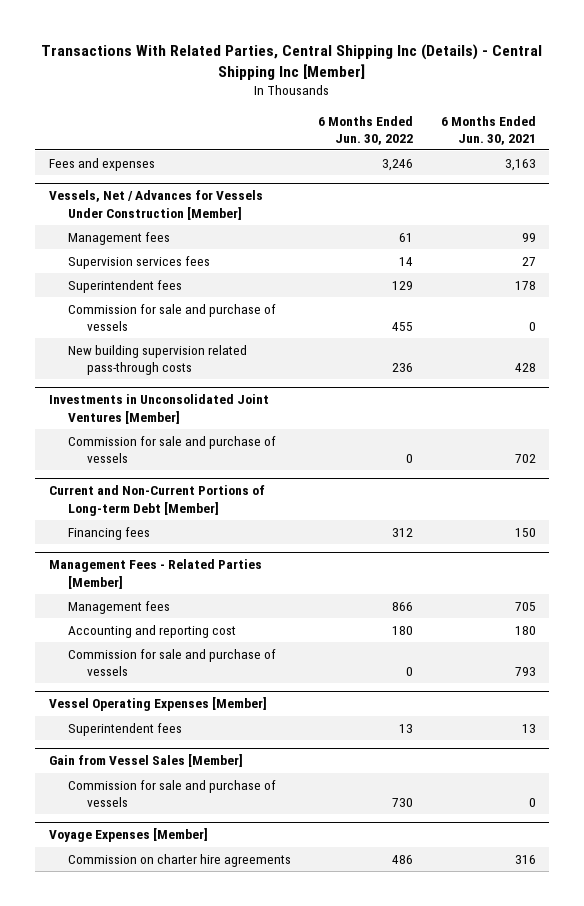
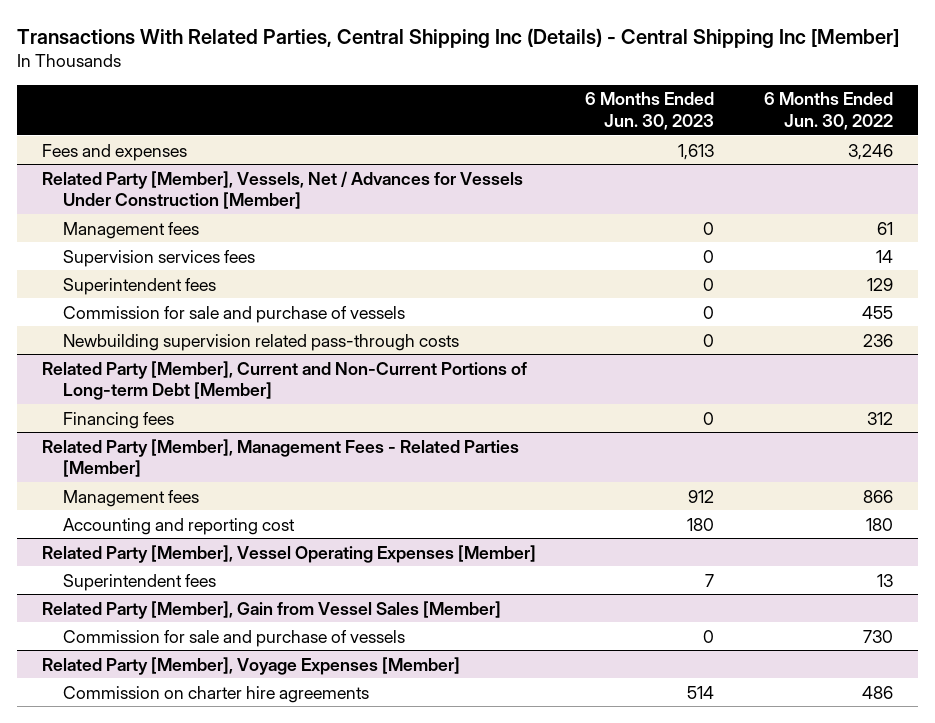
- | 6 Months Ended Jun. 30, 2022 | 6 Months Ended Jun. 30, 2021
+ | 6 Months Ended Jun. 30, 2023 | 6 Months Ended Jun. 30, 2022
- Vessels, Net / Advances for Vessels Under Construction [Member]
+ Related Party [Member], Vessels, Net / Advances for Vessels Under Construction [Member]
- New building supervision related pass-through costs | 236 | 428
- Investments in Unconsolidated Joint Ventures [Member]
- Commission for sale and purchase of vessels | 0 | 702
- Current and Non-Current Portions of Long-term Debt [Member]
+ Newbuilding supervision related pass-through costs | 0 | 236
+ Related Party [Member], Current and Non-Current Portions of Long-term Debt [Member]
- Management Fees - Related Parties [Member]
+ Related Party [Member], Management Fees - Related Parties [Member]
- Commission for sale and purchase of vessels | 0 | 793
- Vessel Operating Expenses [Member]
+ Related Party [Member], Vessel Operating Expenses [Member]
- Gain from Vessel Sales [Member]
+ Related Party [Member], Gain from Vessel Sales [Member]
- Voyage Expenses [Member]
+ Related Party [Member], Voyage Expenses [Member]

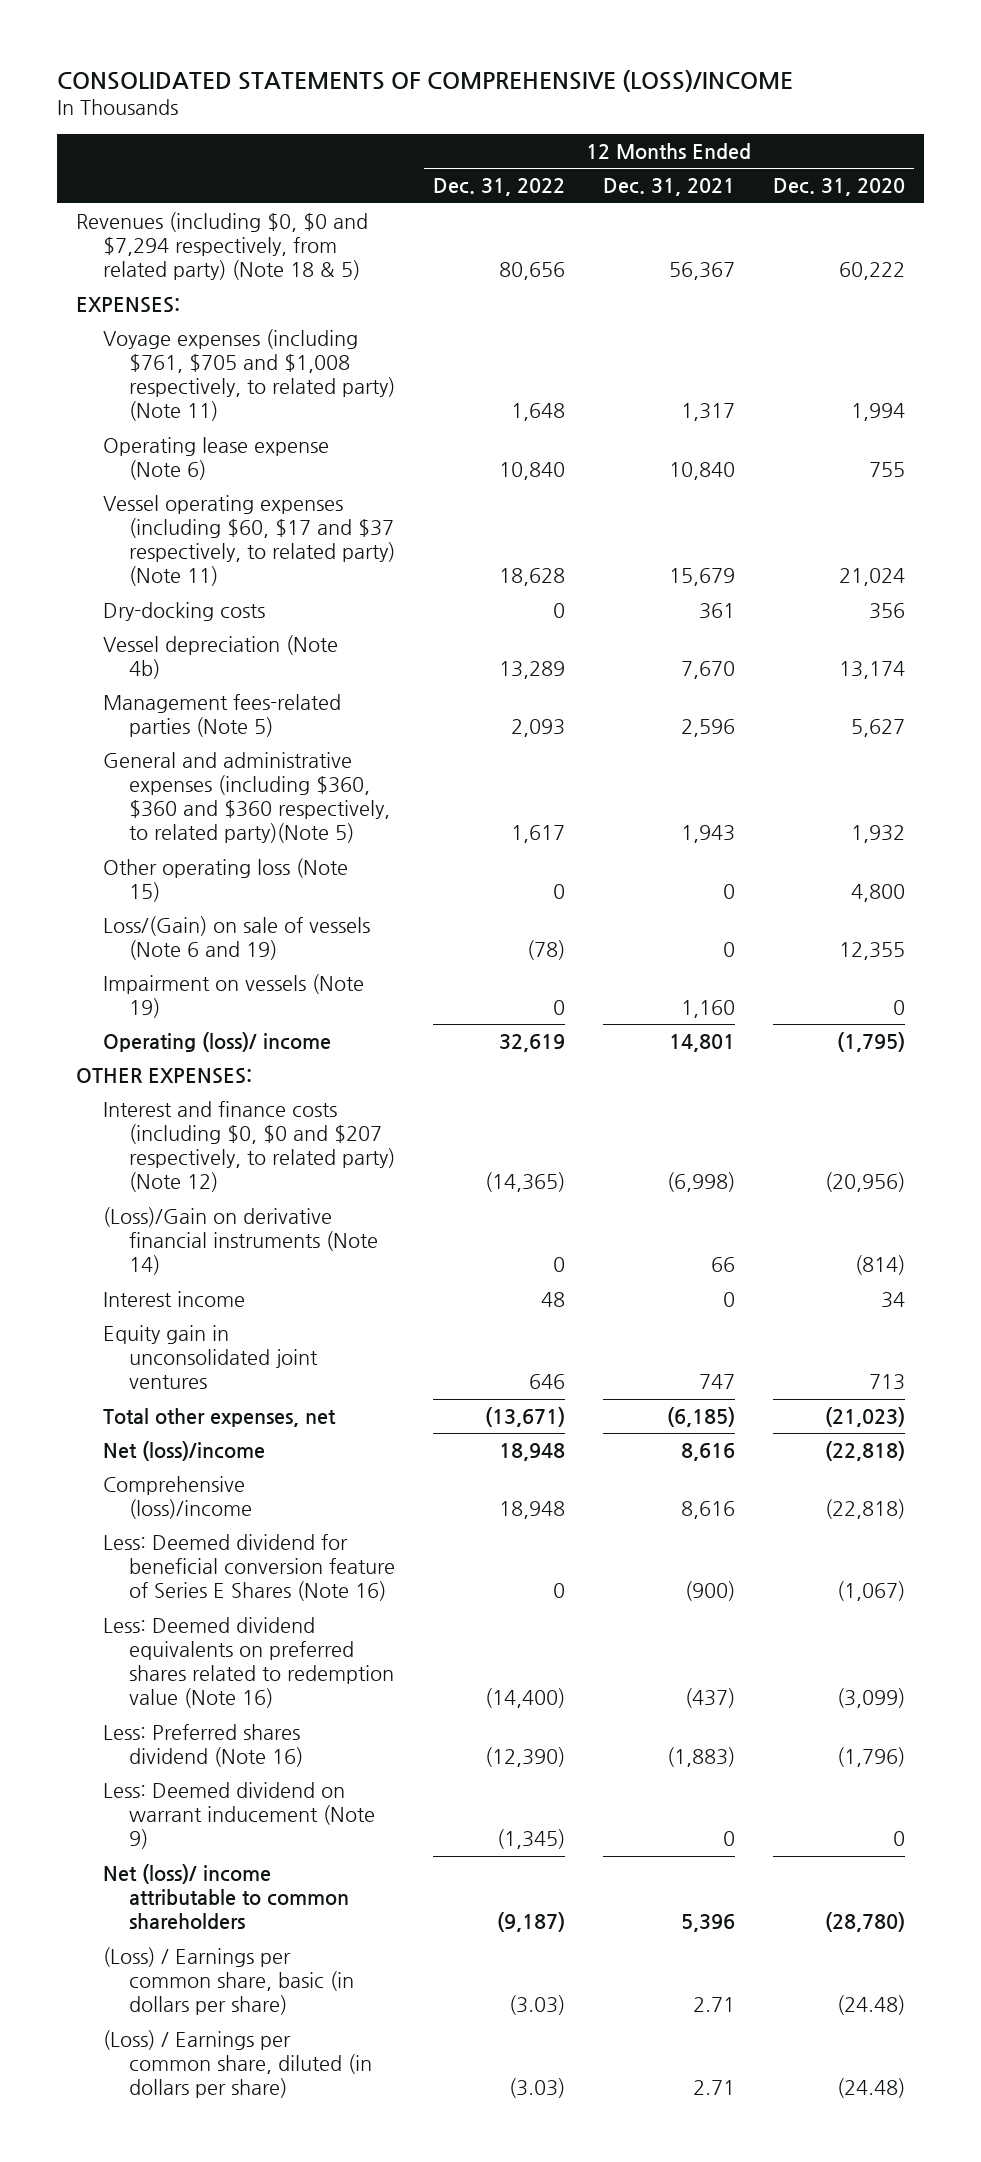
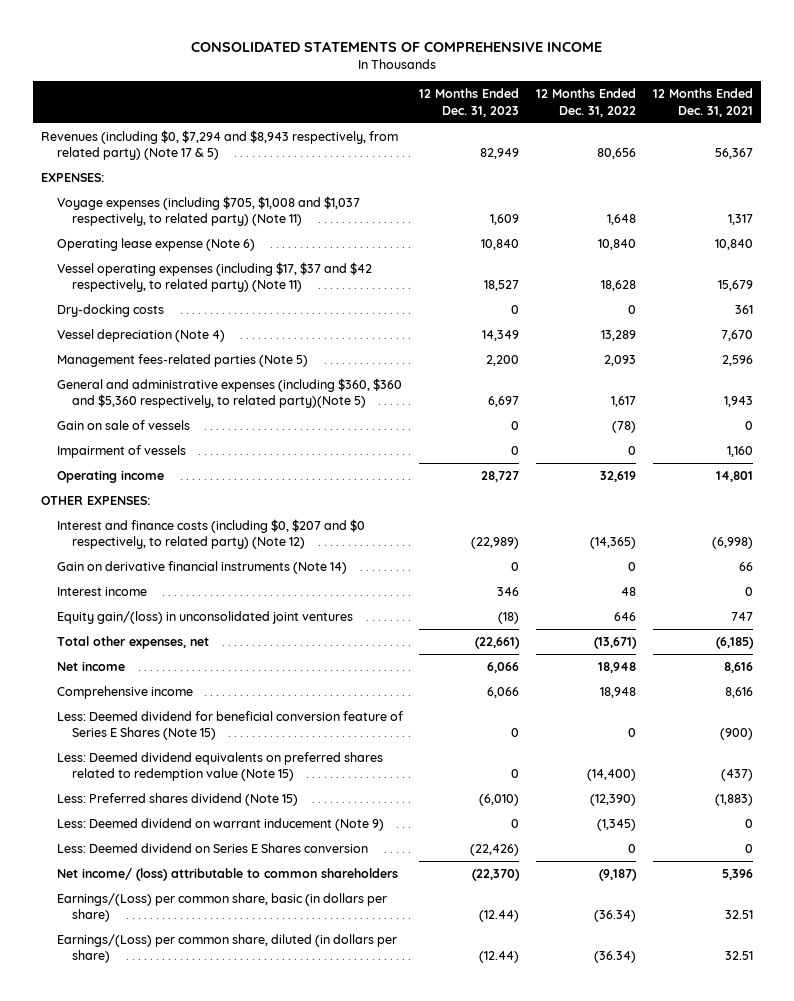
- CONSOLIDATED STATEMENTS OF COMPREHENSIVE (LOSS)/INCOME
+ CONSOLIDATED STATEMENTS OF COMPREHENSIVE INCOME
- | 12 Months Ended Dec. 31, 2022 | 12 Months Ended Dec. 31, 2021 | 12 Months Ended Dec. 31, 2020
+ | 12 Months Ended Dec. 31, 2023 | 12 Months Ended Dec. 31, 2022 | 12 Months Ended Dec. 31, 2021
- Revenues (including $0, $0 and $7,294 respectively, from related party) (Note 18 & 5) | 80,656 | 56,367 | 60,222
+ Revenues (including $0, $7,294 and $8,943 respectively, from related party) (Note 17 & 5) | 82,949 | 80,656 | 56,367
- Voyage expenses (including $761, $705 and $1,008 respectively, to related party) (Note 11) | 1,648 | 1,317 | 1,994
+ Voyage expenses (including $705, $1,008 and $1,037 respectively, to related party) (Note 11) | 1,609 | 1,648 | 1,317
- Vessel operating expenses (including $60, $17 and $37 respectively, to related party) (Note 11) | 18,628 | 15,679 | 21,024
+ Vessel operating expenses (including $17, $37 and $42 respectively, to related party) (Note 11) | 18,527 | 18,628 | 15,679
- Vessel depreciation (Note 4b) | 13,289 | 7,670 | 13,174
+ Vessel depreciation (Note 4) | 14,349 | 13,289 | 7,670
- General and administrative expenses (including $360, $360 and $360 respectively, to related party)(Note 5) | 1,617 | 1,943 | 1,932
- Other operating loss (Note 15) | 0 | 0 | 4,800
- Loss/(Gain) on sale of vessels (Note 6 and 19) | (78) | 0 | 12,355
- Impairment on vessels (Note 19) | 0 | 1,160 | 0
- Operating (loss)/ income | 32,619 | 14,801 | (1,795)
+ General and administrative expenses (including $360, $360 and $5,360 respectively, to related party)(Note 5) | 6,697 | 1,617 | 1,943
+ Gain on sale of vessels | 0 | (78) | 0
+ Impairment of vessels | 0 | 0 | 1,160
+ Operating income | 28,727 | 32,619 | 14,801
- Interest and finance costs (including $0, $0 and $207 respectively, to related party) (Note 12) | (14,365) | (6,998) | (20,956)
- (Loss)/Gain on derivative financial instruments (Note 14) | 0 | 66 | (814)
+ Interest and finance costs (including $0, $207 and $0 respectively, to related party) (Note 12) | (22,989) | (14,365) | (6,998)
+ Gain on derivative financial instruments (Note 14) | 0 | 0 | 66
- Equity gain in unconsolidated joint ventures | 646 | 747 | 713
+ Equity gain/(loss) in unconsolidated joint ventures | (18) | 646 | 747
- Net (loss)/income | 18,948 | 8,616 | (22,818)
- Comprehensive (loss)/income | 18,948 | 8,616 | (22,818)
- Less: Deemed dividend for beneficial conversion feature of Series E Shares (Note 16) | 0 | (900) | (1,067)
- Less: Deemed dividend equivalents on preferred shares related to redemption value (Note 16) | (14,400) | (437) | (3,099)
- Less: Preferred shares dividend (Note 16) | (12,390) | (1,883) | (1,796)
+ Net income | 6,066 | 18,948 | 8,616
+ Comprehensive income | 6,066 | 18,948 | 8,616
+ Less: Deemed dividend for beneficial conversion feature of Series E Shares (Note 15) | 0 | 0 | (900)
+ Less: Deemed dividend equivalents on preferred shares related to redemption value (Note 15) | 0 | (14,400) | (437)
+ Less: Preferred shares dividend (Note 15) | (6,010) | (12,390) | (1,883)
- Net (loss)/ income attributable to common shareholders | (9,187) | 5,396 | (28,780)
- (Loss) / Earnings per common share, basic (in dollars per share) | (3.03) | 2.71 | (24.48)
- (Loss) / Earnings per common share, diluted (in dollars per share) | (3.03) | 2.71 | (24.48)
+ Less: Deemed dividend on Series E Shares conversion | (22,426) | 0 | 0
+ Net income/ (loss) attributable to common shareholders | (22,370) | (9,187) | 5,396
+ Earnings/(Loss) per common share, basic (in dollars per share) | (12.44) | (36.34) | 32.51
+ Earnings/(Loss) per common share, diluted (in dollars per share) | (12.44) | (36.34) | 32.51

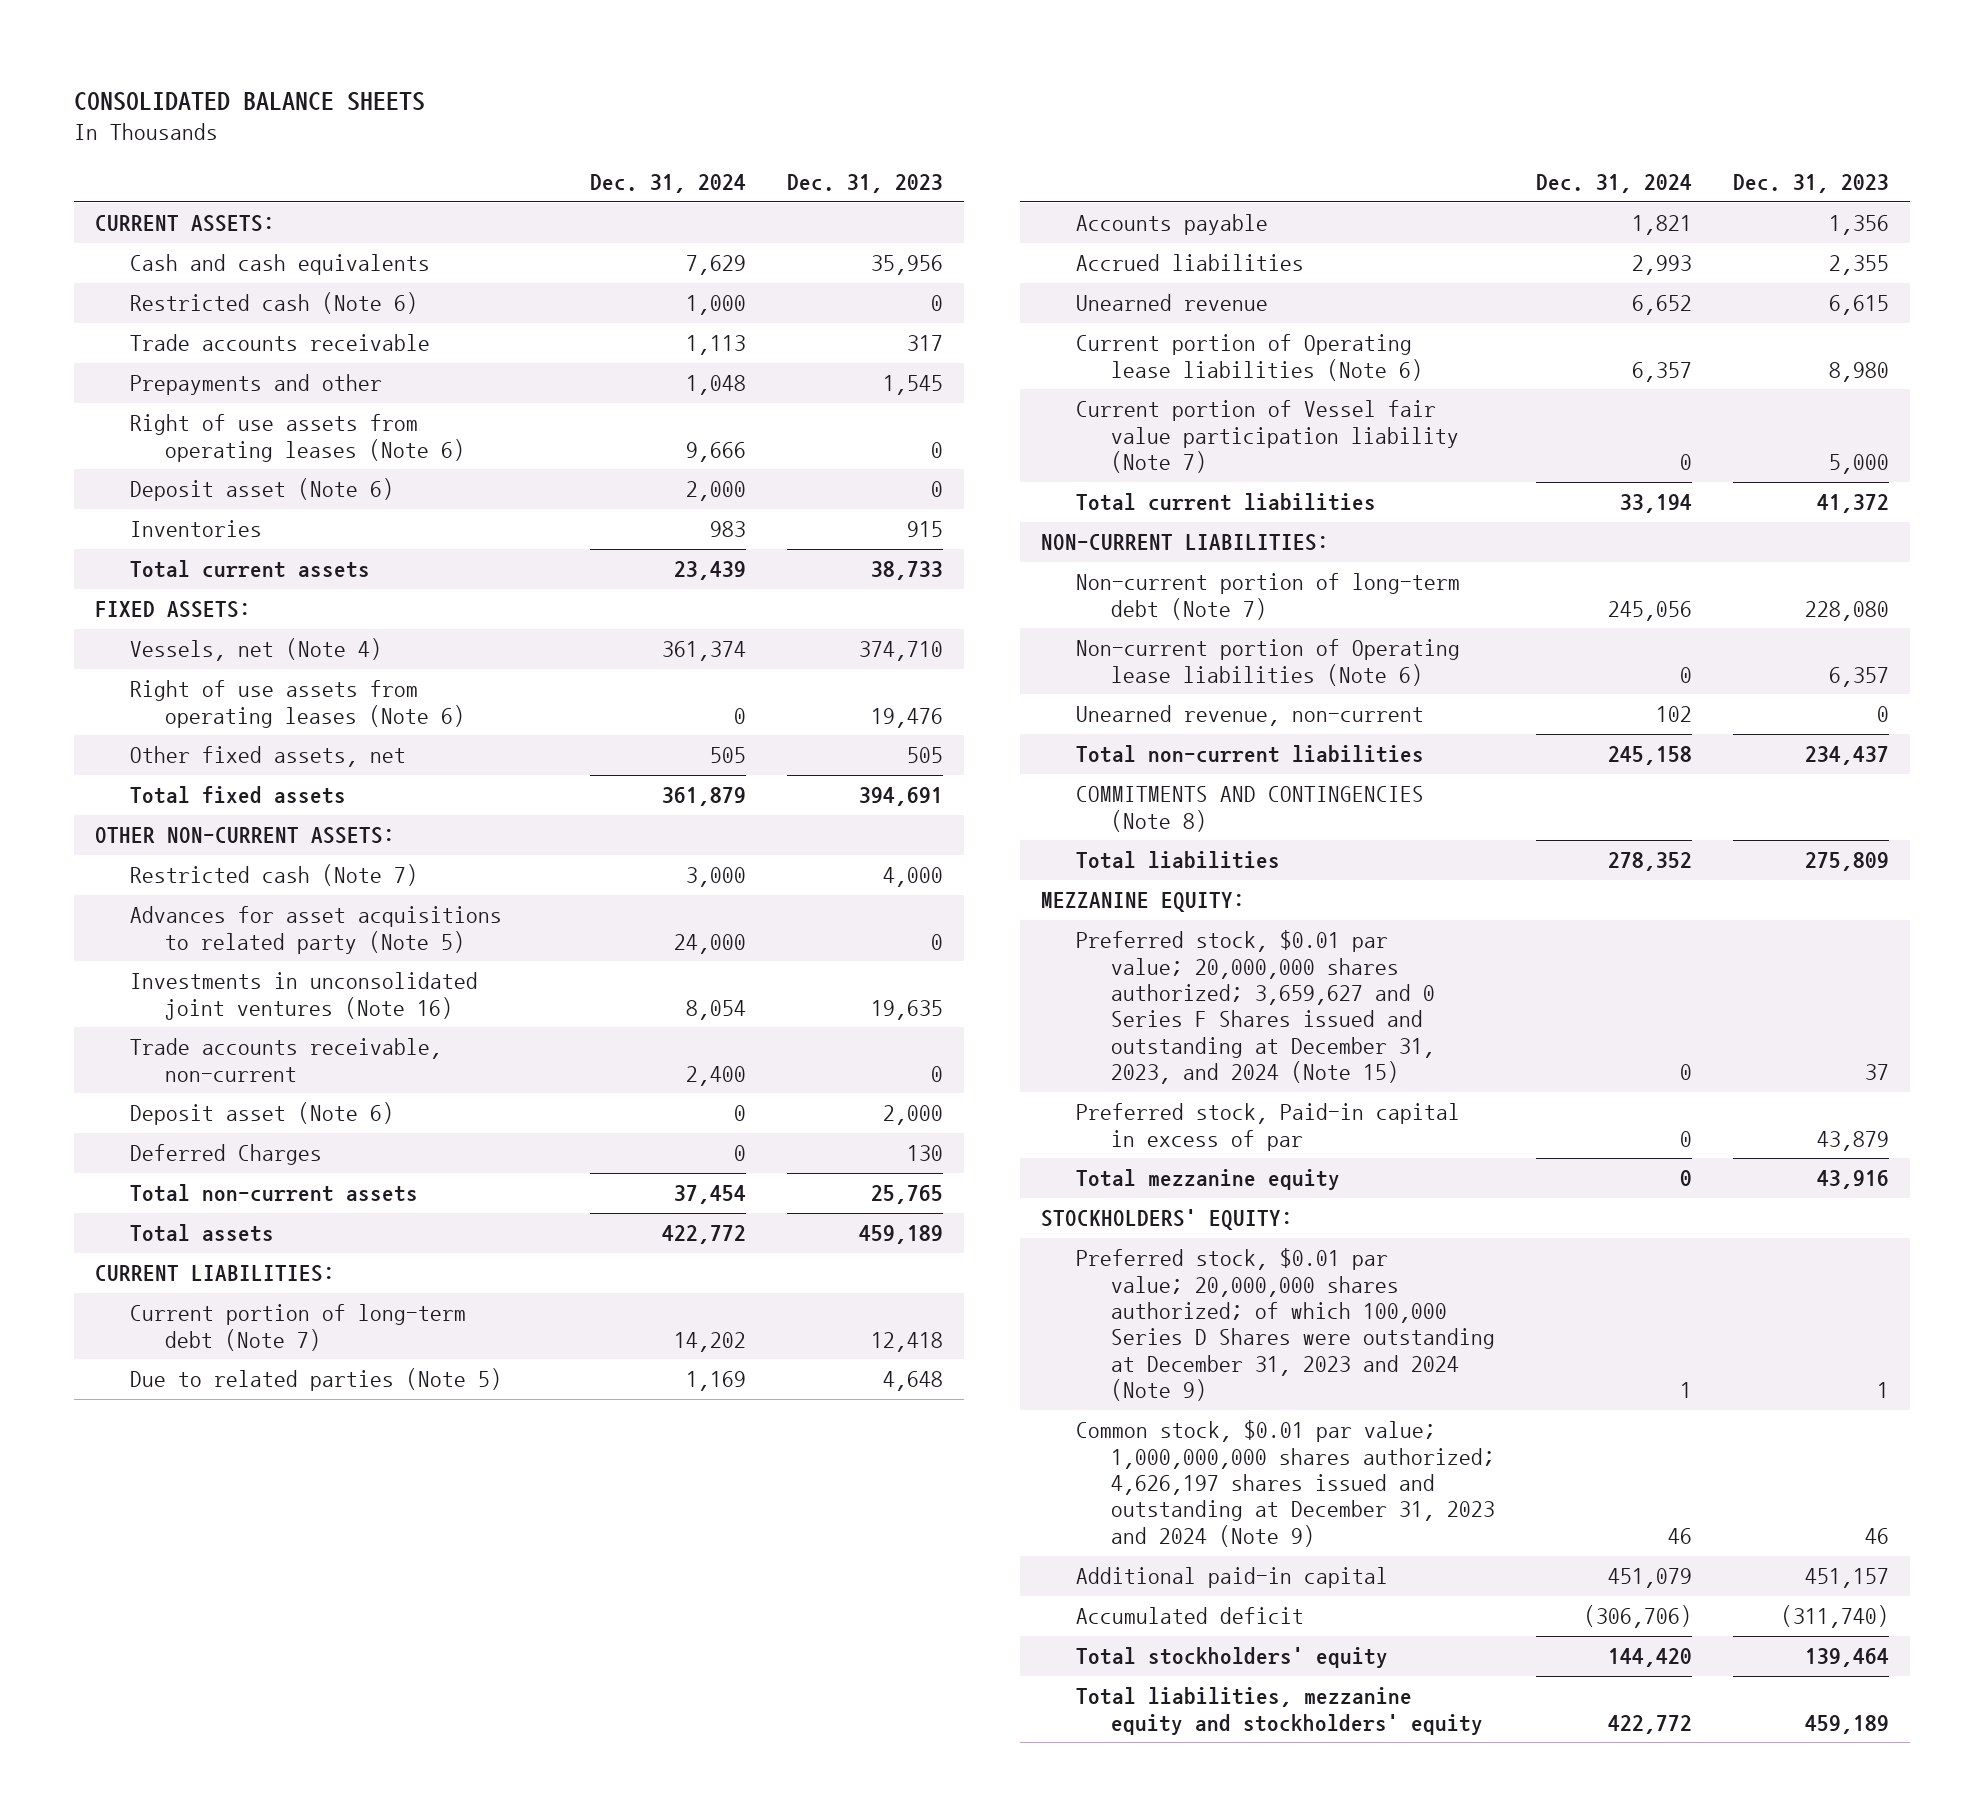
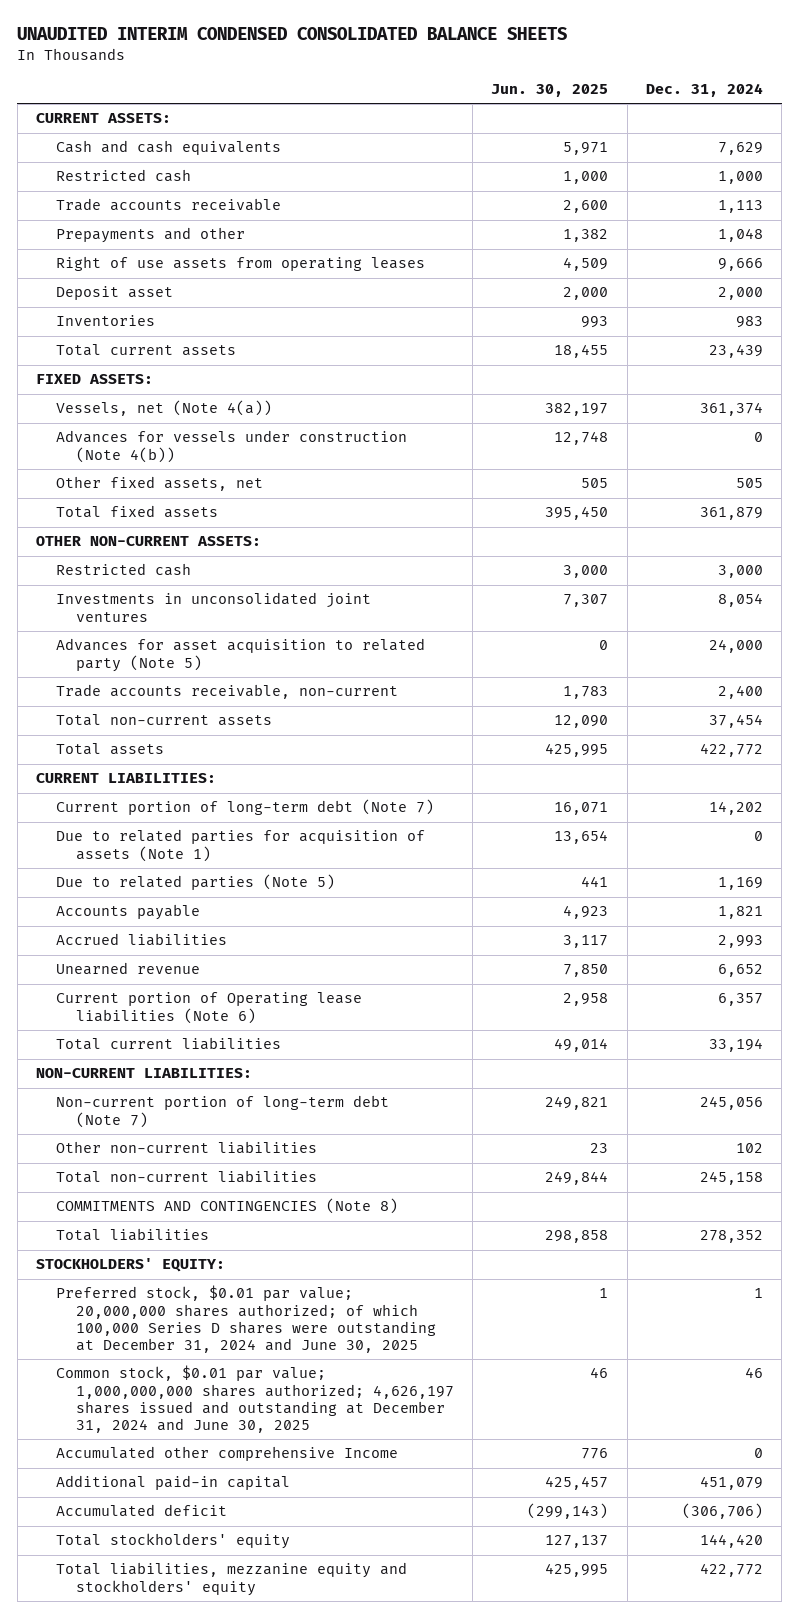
- CONSOLIDATED BALANCE SHEETS
+ UNAUDITED INTERIM CONDENSED CONSOLIDATED BALANCE SHEETS
- | Dec. 31, 2024 | Dec. 31, 2023
+ | Jun. 30, 2025 | Dec. 31, 2024
- Restricted cash (Note 6) | 1,000 | 0
+ Restricted cash | 1,000 | 1,000
- Right of use assets from operating leases (Note 6) | 9,666 | 0
- Deposit asset (Note 6) | 2,000 | 0
+ Right of use assets from operating leases | 4,509 | 9,666
+ Deposit asset | 2,000 | 2,000
- Vessels, net (Note 4) | 361,374 | 374,710
- Right of use assets from operating leases (Note 6) | 0 | 19,476
+ Vessels, net (Note 4(a)) | 382,197 | 361,374
+ Advances for vessels under construction (Note 4(b)) | 12,748 | 0
- Restricted cash (Note 7) | 3,000 | 4,000
- Advances for asset acquisitions to related party (Note 5) | 24,000 | 0
- Investments in unconsolidated joint ventures (Note 16) | 8,054 | 19,635
+ Restricted cash | 3,000 | 3,000
+ Investments in unconsolidated joint ventures | 7,307 | 8,054
+ Advances for asset acquisition to related party (Note 5) | 0 | 24,000
- Deposit asset (Note 6) | 0 | 2,000
- Deferred Charges | 0 | 130
+ Due to related parties for acquisition of assets (Note 1) | 13,654 | 0
- Current portion of Vessel fair value participation liability (Note 7) | 0 | 5,000
- Non-current portion of Operating lease liabilities (Note 6) | 0 | 6,357
- Unearned revenue, non-current | 102 | 0
+ Other non-current liabilities | 23 | 102
- MEZZANINE EQUITY:
- Preferred stock, $0.01 par value; 20,000,000 shares authorized; 3,659,627 and 0 Series F Shares issued and outstanding at December 31, 2023, and 2024 (Note 15) | 0 | 37
- Preferred stock, Paid-in capital in excess of par | 0 | 43,879
- Total mezzanine equity | 0 | 43,916
- Preferred stock, $0.01 par value; 20,000,000 shares authorized; of which 100,000 Series D Shares were outstanding at December 31, 2023 and 2024 (Note 9) | 1 | 1
- Common stock, $0.01 par value; 1,000,000,000 shares authorized; 4,626,197 shares issued and outstanding at December 31, 2023 and 2024 (Note 9) | 46 | 46
+ Preferred stock, $0.01 par value; 20,000,000 shares authorized; of which 100,000 Series D shares were outstanding at December 31, 2024 and June 30, 2025 | 1 | 1
+ Common stock, $0.01 par value; 1,000,000,000 shares authorized; 4,626,197 shares issued and outstanding at December 31, 2024 and June 30, 2025 | 46 | 46
+ Accumulated other comprehensive Income | 776 | 0

